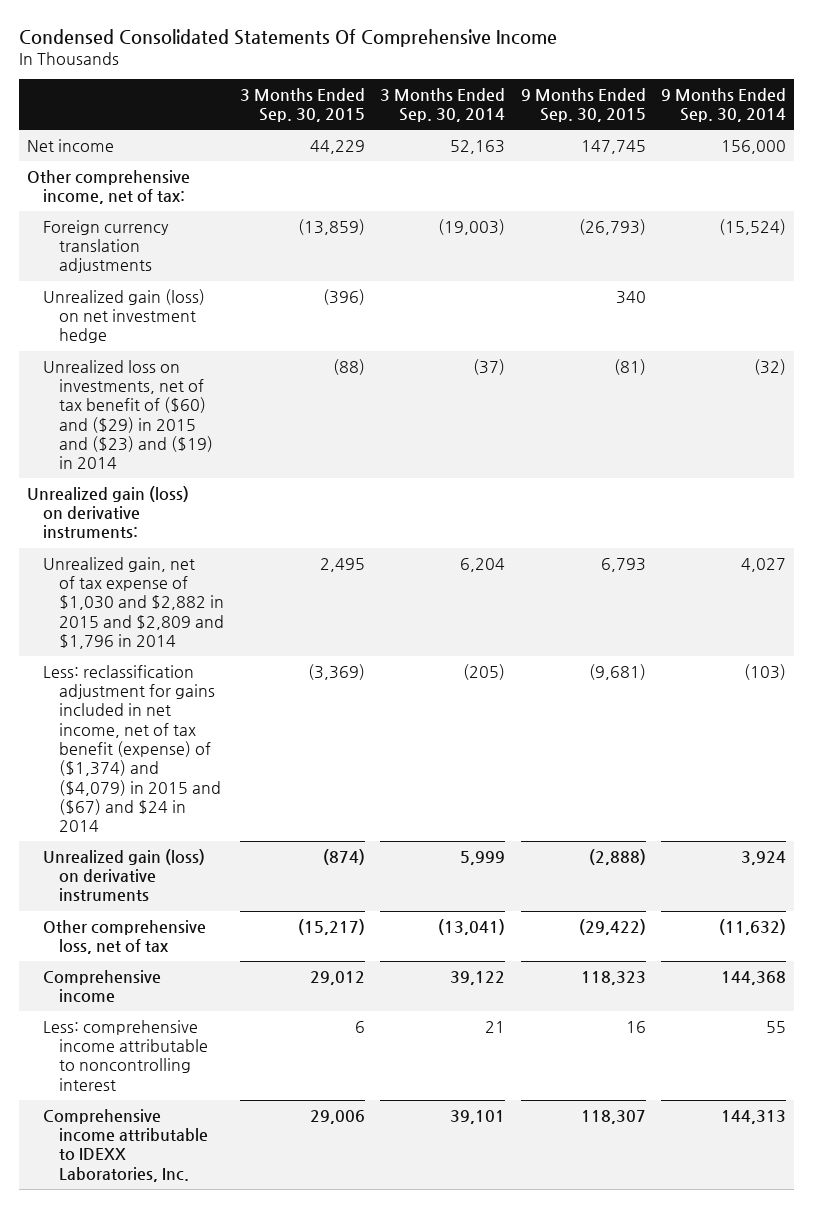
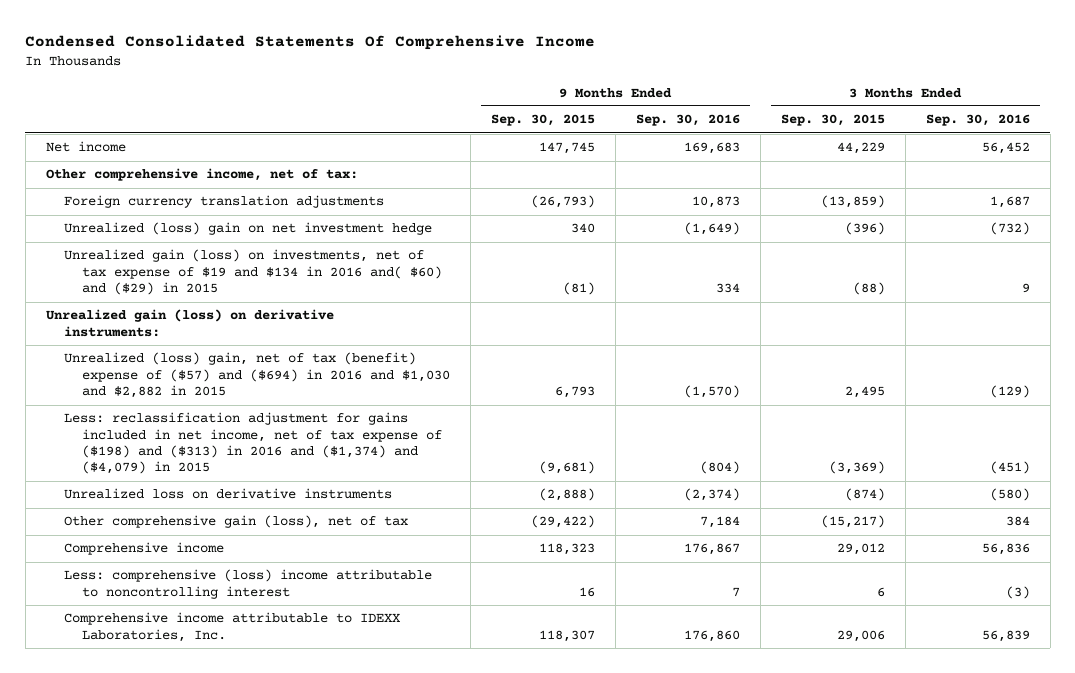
- | 3 Months Ended Sep. 30, 2015 | 3 Months Ended Sep. 30, 2014 | 9 Months Ended Sep. 30, 2015 | 9 Months Ended Sep. 30, 2014
+ | 9 Months Ended Sep. 30, 2015 | 9 Months Ended Sep. 30, 2016 | 3 Months Ended Sep. 30, 2015 | 3 Months Ended Sep. 30, 2016
- Unrealized gain (loss) on net investment hedge | (396) | | 340 |
- Unrealized loss on investments, net of tax benefit of ($60) and ($29) in 2015 and ($23) and ($19) in 2014 | (88) | (37) | (81) | (32)
+ Unrealized (loss) gain on net investment hedge | 340 | (1,649) | (396) | (732)
+ Unrealized gain (loss) on investments, net of tax expense of $19 and $134 in 2016 and( $60) and ($29) in 2015 | (81) | 334 | (88) | 9
- Unrealized gain, net of tax expense of $1,030 and $2,882 in 2015 and $2,809 and $1,796 in 2014 | 2,495 | 6,204 | 6,793 | 4,027
- Less: reclassification adjustment for gains included in net income, net of tax benefit (expense) of ($1,374) and ($4,079) in 2015 and ($67) and $24 in 2014 | (3,369) | (205) | (9,681) | (103)
- Unrealized gain (loss) on derivative instruments | (874) | 5,999 | (2,888) | 3,924
- Other comprehensive loss, net of tax | (15,217) | (13,041) | (29,422) | (11,632)
+ Unrealized (loss) gain, net of tax (benefit) expense of ($57) and ($694) in 2016 and $1,030 and $2,882 in 2015 | 6,793 | (1,570) | 2,495 | (129)
+ Less: reclassification adjustment for gains included in net income, net of tax expense of ($198) and ($313) in 2016 and ($1,374) and ($4,079) in 2015 | (9,681) | (804) | (3,369) | (451)
+ Unrealized loss on derivative instruments | (2,888) | (2,374) | (874) | (580)
+ Other comprehensive gain (loss), net of tax | (29,422) | 7,184 | (15,217) | 384
- Less: comprehensive income attributable to noncontrolling interest | 6 | 21 | 16 | 55
+ Less: comprehensive (loss) income attributable to noncontrolling interest | 16 | 7 | 6 | (3)

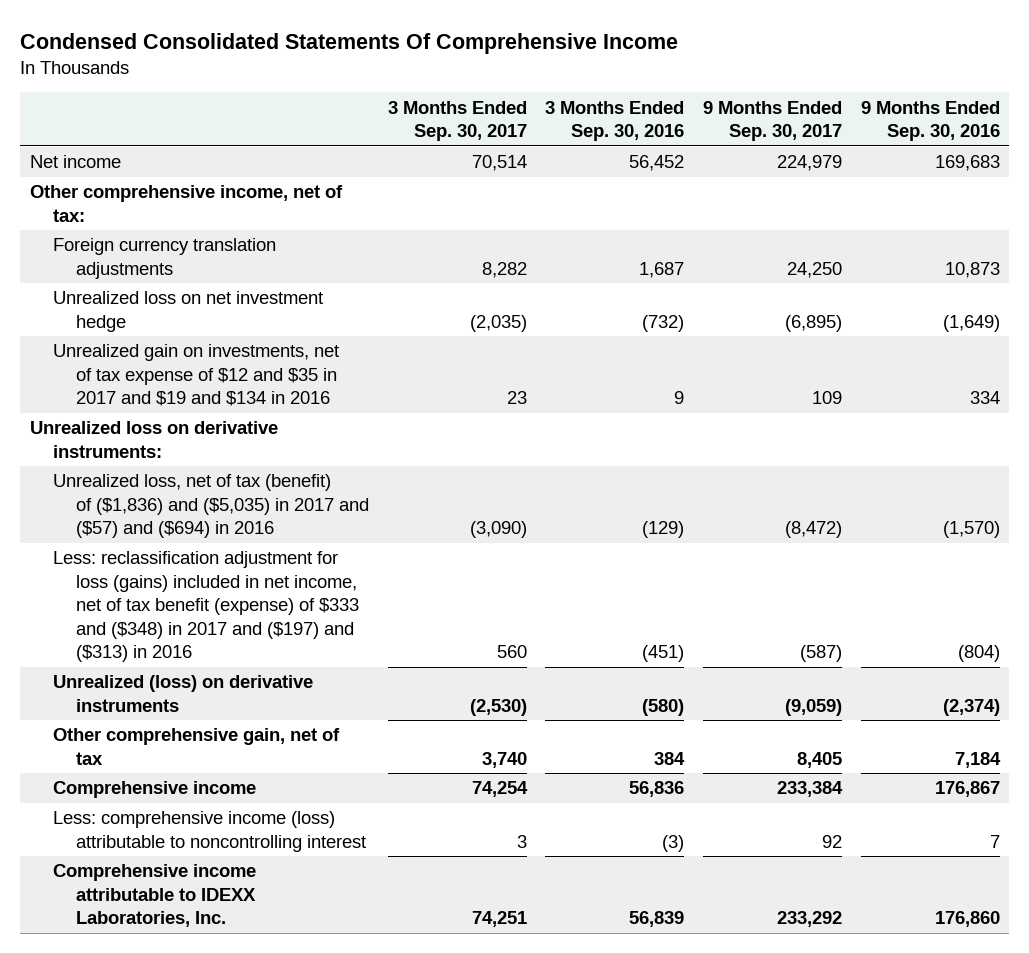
- | 9 Months Ended Sep. 30, 2015 | 9 Months Ended Sep. 30, 2016 | 3 Months Ended Sep. 30, 2015 | 3 Months Ended Sep. 30, 2016
+ | 3 Months Ended Sep. 30, 2017 | 3 Months Ended Sep. 30, 2016 | 9 Months Ended Sep. 30, 2017 | 9 Months Ended Sep. 30, 2016
- Unrealized (loss) gain on net investment hedge | 340 | (1,649) | (396) | (732)
- Unrealized gain (loss) on investments, net of tax expense of $19 and $134 in 2016 and( $60) and ($29) in 2015 | (81) | 334 | (88) | 9
- Unrealized gain (loss) on derivative instruments:
- Unrealized (loss) gain, net of tax (benefit) expense of ($57) and ($694) in 2016 and $1,030 and $2,882 in 2015 | 6,793 | (1,570) | 2,495 | (129)
- Less: reclassification adjustment for gains included in net income, net of tax expense of ($198) and ($313) in 2016 and ($1,374) and ($4,079) in 2015 | (9,681) | (804) | (3,369) | (451)
- Unrealized loss on derivative instruments | (2,888) | (2,374) | (874) | (580)
- Other comprehensive gain (loss), net of tax | (29,422) | 7,184 | (15,217) | 384
+ Unrealized loss on net investment hedge | (2,035) | (732) | (6,895) | (1,649)
+ Unrealized gain on investments, net of tax expense of $12 and $35 in 2017 and $19 and $134 in 2016 | 23 | 9 | 109 | 334
+ Unrealized loss on derivative instruments:
+ Unrealized loss, net of tax (benefit) of ($1,836) and ($5,035) in 2017 and ($57) and ($694) in 2016 | (3,090) | (129) | (8,472) | (1,570)
+ Less: reclassification adjustment for loss (gains) included in net income, net of tax benefit (expense) of $333 and ($348) in 2017 and ($197) and ($313) in 2016 | 560 | (451) | (587) | (804)
+ Unrealized (loss) on derivative instruments | (2,530) | (580) | (9,059) | (2,374)
+ Other comprehensive gain, net of tax | 3,740 | 384 | 8,405 | 7,184
- Less: comprehensive (loss) income attributable to noncontrolling interest | 16 | 7 | 6 | (3)
+ Less: comprehensive income (loss) attributable to noncontrolling interest | 3 | (3) | 92 | 7

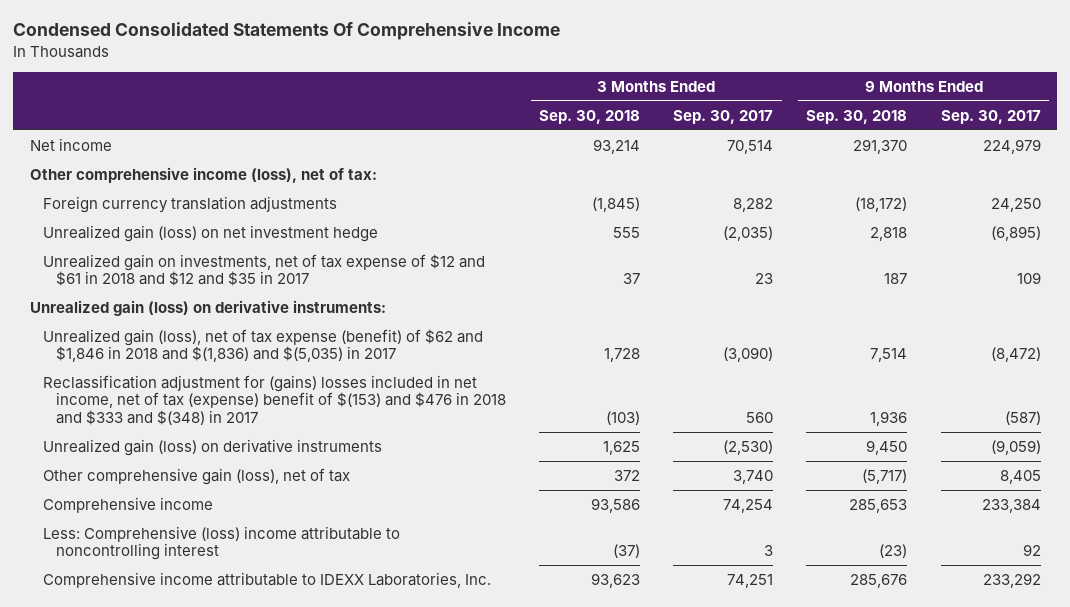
- | 3 Months Ended Sep. 30, 2017 | 3 Months Ended Sep. 30, 2016 | 9 Months Ended Sep. 30, 2017 | 9 Months Ended Sep. 30, 2016
+ | 3 Months Ended Sep. 30, 2018 | 3 Months Ended Sep. 30, 2017 | 9 Months Ended Sep. 30, 2018 | 9 Months Ended Sep. 30, 2017
- Other comprehensive income, net of tax:
+ Other comprehensive income (loss), net of tax:
- Unrealized loss on net investment hedge | (2,035) | (732) | (6,895) | (1,649)
- Unrealized gain on investments, net of tax expense of $12 and $35 in 2017 and $19 and $134 in 2016 | 23 | 9 | 109 | 334
- Unrealized loss on derivative instruments:
- Unrealized loss, net of tax (benefit) of ($1,836) and ($5,035) in 2017 and ($57) and ($694) in 2016 | (3,090) | (129) | (8,472) | (1,570)
- Less: reclassification adjustment for loss (gains) included in net income, net of tax benefit (expense) of $333 and ($348) in 2017 and ($197) and ($313) in 2016 | 560 | (451) | (587) | (804)
- Unrealized (loss) on derivative instruments | (2,530) | (580) | (9,059) | (2,374)
- Other comprehensive gain, net of tax | 3,740 | 384 | 8,405 | 7,184
+ Unrealized gain (loss) on net investment hedge | 555 | (2,035) | 2,818 | (6,895)
+ Unrealized gain on investments, net of tax expense of $12 and $61 in 2018 and $12 and $35 in 2017 | 37 | 23 | 187 | 109
+ Unrealized gain (loss) on derivative instruments:
+ Unrealized gain (loss), net of tax expense (benefit) of $62 and $1,846 in 2018 and $(1,836) and $(5,035) in 2017 | 1,728 | (3,090) | 7,514 | (8,472)
+ Reclassification adjustment for (gains) losses included in net income, net of tax (expense) benefit of $(153) and $476 in 2018 and $333 and $(348) in 2017 | (103) | 560 | 1,936 | (587)
+ Unrealized gain (loss) on derivative instruments | 1,625 | (2,530) | 9,450 | (9,059)
+ Other comprehensive gain (loss), net of tax | 372 | 3,740 | (5,717) | 8,405
- Less: comprehensive income (loss) attributable to noncontrolling interest | 3 | (3) | 92 | 7
+ Less: Comprehensive (loss) income attributable to noncontrolling interest | (37) | 3 | (23) | 92

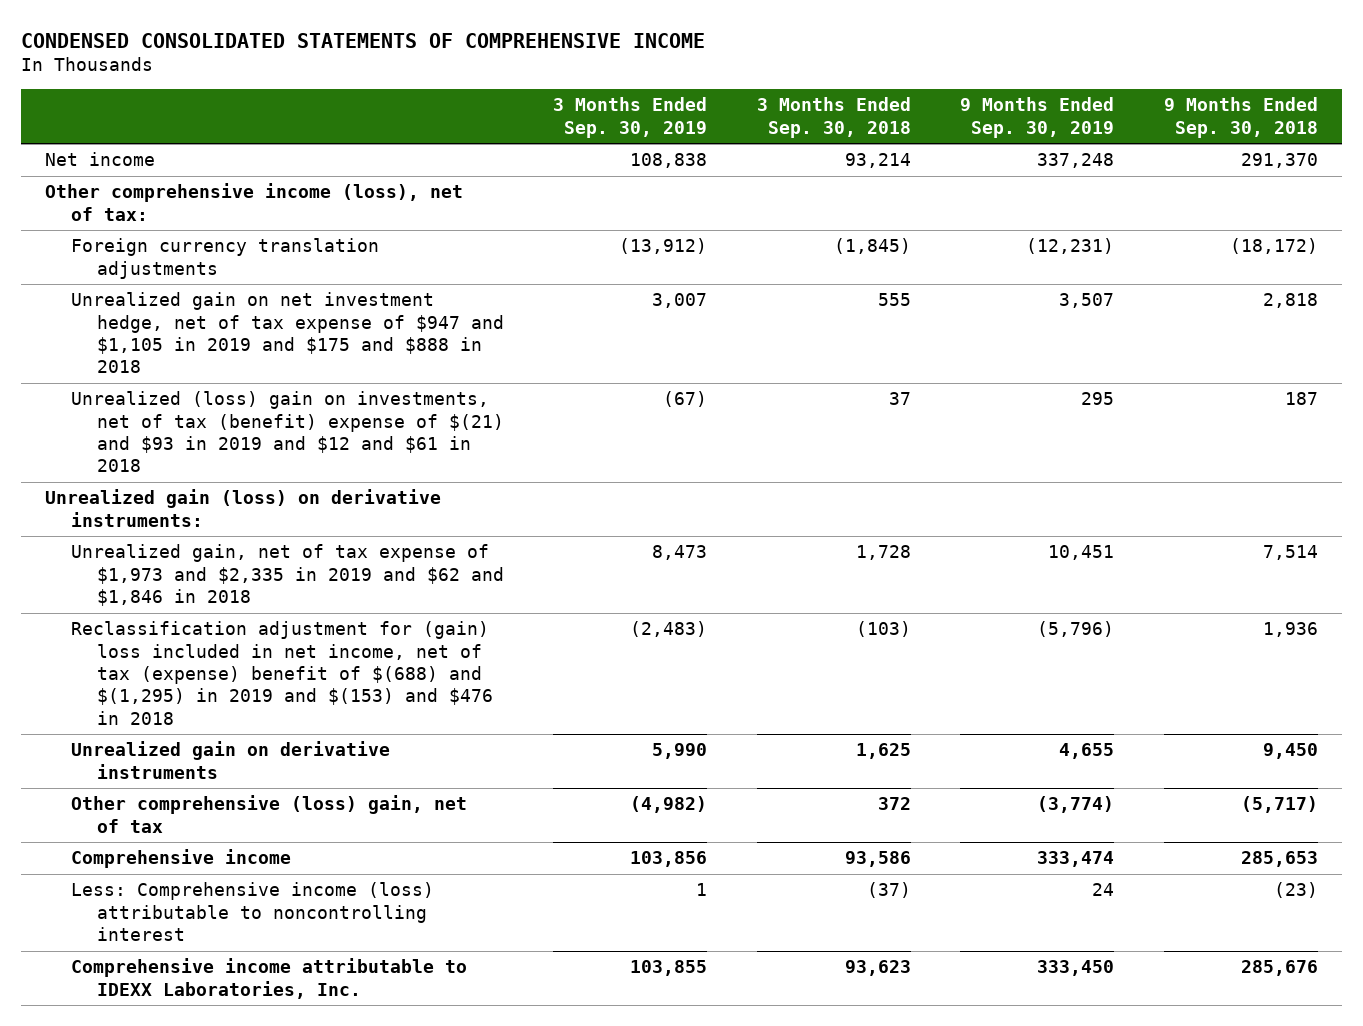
- Condensed Consolidated Statements Of Comprehensive Income
+ CONDENSED CONSOLIDATED STATEMENTS OF COMPREHENSIVE INCOME
- | 3 Months Ended Sep. 30, 2018 | 3 Months Ended Sep. 30, 2017 | 9 Months Ended Sep. 30, 2018 | 9 Months Ended Sep. 30, 2017
+ | 3 Months Ended Sep. 30, 2019 | 3 Months Ended Sep. 30, 2018 | 9 Months Ended Sep. 30, 2019 | 9 Months Ended Sep. 30, 2018
- Unrealized gain (loss) on net investment hedge | 555 | (2,035) | 2,818 | (6,895)
- Unrealized gain on investments, net of tax expense of $12 and $61 in 2018 and $12 and $35 in 2017 | 37 | 23 | 187 | 109
+ Unrealized gain on net investment hedge, net of tax expense of $947 and $1,105 in 2019 and $175 and $888 in 2018 | 3,007 | 555 | 3,507 | 2,818
+ Unrealized (loss) gain on investments, net of tax (benefit) expense of $(21) and $93 in 2019 and $12 and $61 in 2018 | (67) | 37 | 295 | 187
- Unrealized gain (loss), net of tax expense (benefit) of $62 and $1,846 in 2018 and $(1,836) and $(5,035) in 2017 | 1,728 | (3,090) | 7,514 | (8,472)
- Reclassification adjustment for (gains) losses included in net income, net of tax (expense) benefit of $(153) and $476 in 2018 and $333 and $(348) in 2017 | (103) | 560 | 1,936 | (587)
- Unrealized gain (loss) on derivative instruments | 1,625 | (2,530) | 9,450 | (9,059)
- Other comprehensive gain (loss), net of tax | 372 | 3,740 | (5,717) | 8,405
+ Unrealized gain, net of tax expense of $1,973 and $2,335 in 2019 and $62 and $1,846 in 2018 | 8,473 | 1,728 | 10,451 | 7,514
+ Reclassification adjustment for (gain) loss included in net income, net of tax (expense) benefit of $(688) and $(1,295) in 2019 and $(153) and $476 in 2018 | (2,483) | (103) | (5,796) | 1,936
+ Unrealized gain on derivative instruments | 5,990 | 1,625 | 4,655 | 9,450
+ Other comprehensive (loss) gain, net of tax | (4,982) | 372 | (3,774) | (5,717)
- Less: Comprehensive (loss) income attributable to noncontrolling interest | (37) | 3 | (23) | 92
+ Less: Comprehensive income (loss) attributable to noncontrolling interest | 1 | (37) | 24 | (23)

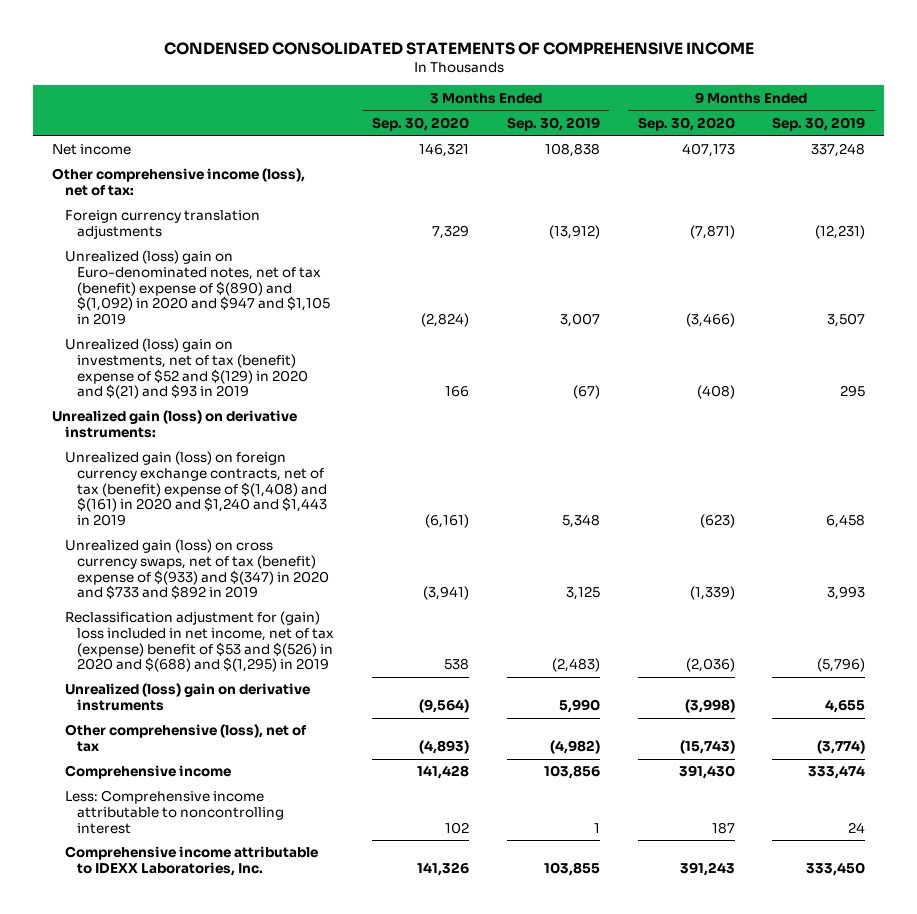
- | 3 Months Ended Sep. 30, 2019 | 3 Months Ended Sep. 30, 2018 | 9 Months Ended Sep. 30, 2019 | 9 Months Ended Sep. 30, 2018
+ | 3 Months Ended Sep. 30, 2020 | 3 Months Ended Sep. 30, 2019 | 9 Months Ended Sep. 30, 2020 | 9 Months Ended Sep. 30, 2019
- Unrealized gain on net investment hedge, net of tax expense of $947 and $1,105 in 2019 and $175 and $888 in 2018 | 3,007 | 555 | 3,507 | 2,818
- Unrealized (loss) gain on investments, net of tax (benefit) expense of $(21) and $93 in 2019 and $12 and $61 in 2018 | (67) | 37 | 295 | 187
+ Unrealized (loss) gain on Euro-denominated notes, net of tax (benefit) expense of $(890) and $(1,092) in 2020 and $947 and $1,105 in 2019 | (2,824) | 3,007 | (3,466) | 3,507
+ Unrealized (loss) gain on investments, net of tax (benefit) expense of $52 and $(129) in 2020 and $(21) and $93 in 2019 | 166 | (67) | (408) | 295
- Unrealized gain, net of tax expense of $1,973 and $2,335 in 2019 and $62 and $1,846 in 2018 | 8,473 | 1,728 | 10,451 | 7,514
- Reclassification adjustment for (gain) loss included in net income, net of tax (expense) benefit of $(688) and $(1,295) in 2019 and $(153) and $476 in 2018 | (2,483) | (103) | (5,796) | 1,936
- Unrealized gain on derivative instruments | 5,990 | 1,625 | 4,655 | 9,450
- Other comprehensive (loss) gain, net of tax | (4,982) | 372 | (3,774) | (5,717)
+ Unrealized gain (loss) on foreign currency exchange contracts, net of tax (benefit) expense of $(1,408) and $(161) in 2020 and $1,240 and $1,443 in 2019 | (6,161) | 5,348 | (623) | 6,458
+ Unrealized gain (loss) on cross currency swaps, net of tax (benefit) expense of $(933) and $(347) in 2020 and $733 and $892 in 2019 | (3,941) | 3,125 | (1,339) | 3,993
+ Reclassification adjustment for (gain) loss included in net income, net of tax (expense) benefit of $53 and $(526) in 2020 and $(688) and $(1,295) in 2019 | 538 | (2,483) | (2,036) | (5,796)
+ Unrealized (loss) gain on derivative instruments | (9,564) | 5,990 | (3,998) | 4,655
+ Other comprehensive (loss), net of tax | (4,893) | (4,982) | (15,743) | (3,774)
- Less: Comprehensive income (loss) attributable to noncontrolling interest | 1 | (37) | 24 | (23)
+ Less: Comprehensive income attributable to noncontrolling interest | 102 | 1 | 187 | 24

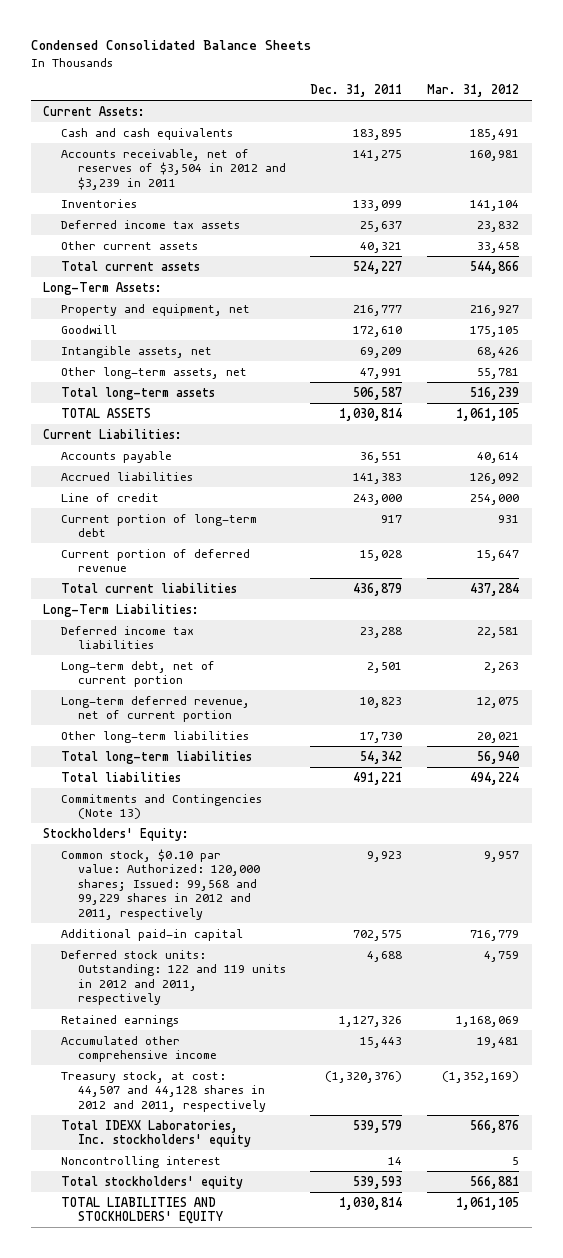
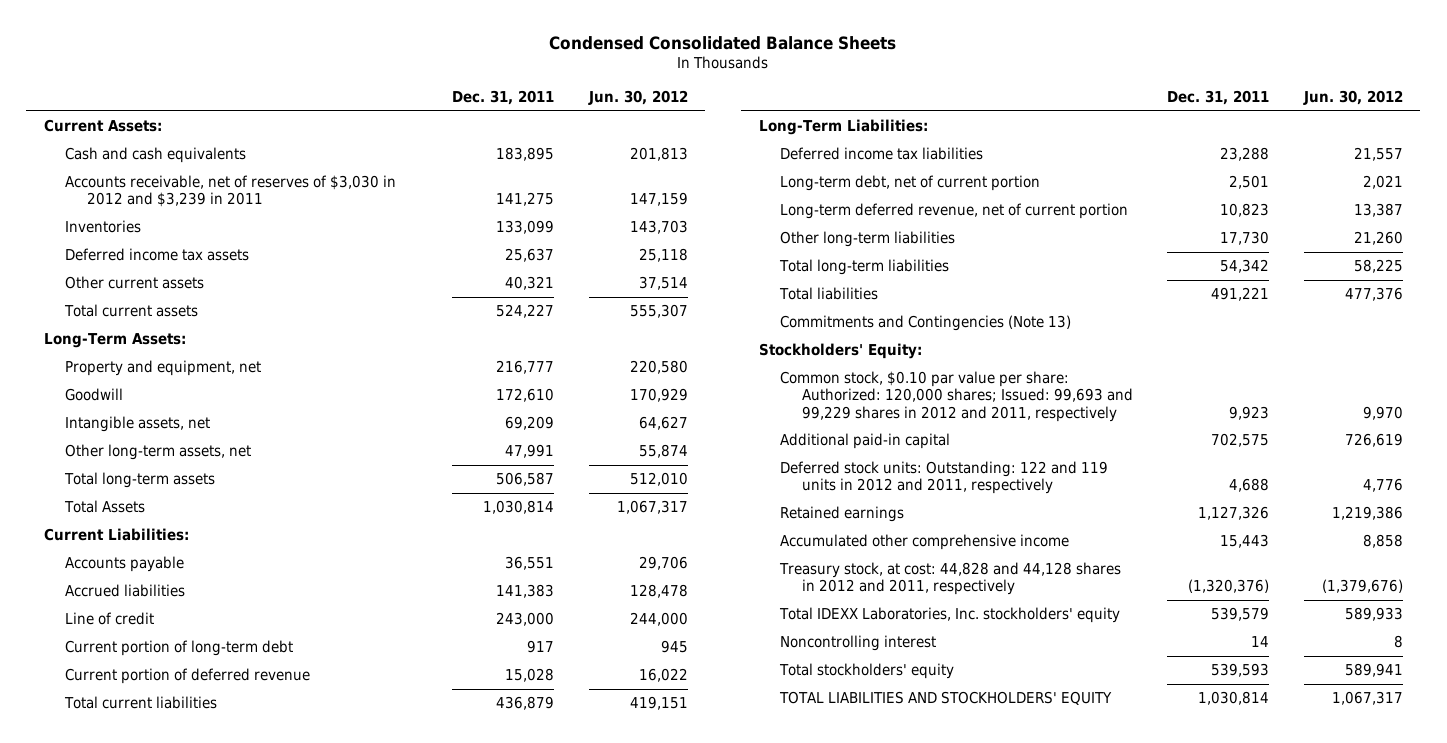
- | Dec. 31, 2011 | Mar. 31, 2012
+ | Dec. 31, 2011 | Jun. 30, 2012
- Accounts receivable, net of reserves of $3,504 in 2012 and $3,239 in 2011 | 141,275 | 160,981
+ Accounts receivable, net of reserves of $3,030 in 2012 and $3,239 in 2011 | 141,275 | 147,159
- TOTAL ASSETS | 1,030,814 | 1,061,105
+ Total Assets | 1,030,814 | 1,067,317
- Common stock, $0.10 par value: Authorized: 120,000 shares; Issued: 99,568 and 99,229 shares in 2012 and 2011, respectively | 9,923 | 9,957
+ Common stock, $0.10 par value per share: Authorized: 120,000 shares; Issued: 99,693 and 99,229 shares in 2012 and 2011, respectively | 9,923 | 9,970
- Treasury stock, at cost: 44,507 and 44,128 shares in 2012 and 2011, respectively | (1,320,376) | (1,352,169)
+ Treasury stock, at cost: 44,828 and 44,128 shares in 2012 and 2011, respectively | (1,320,376) | (1,379,676)

